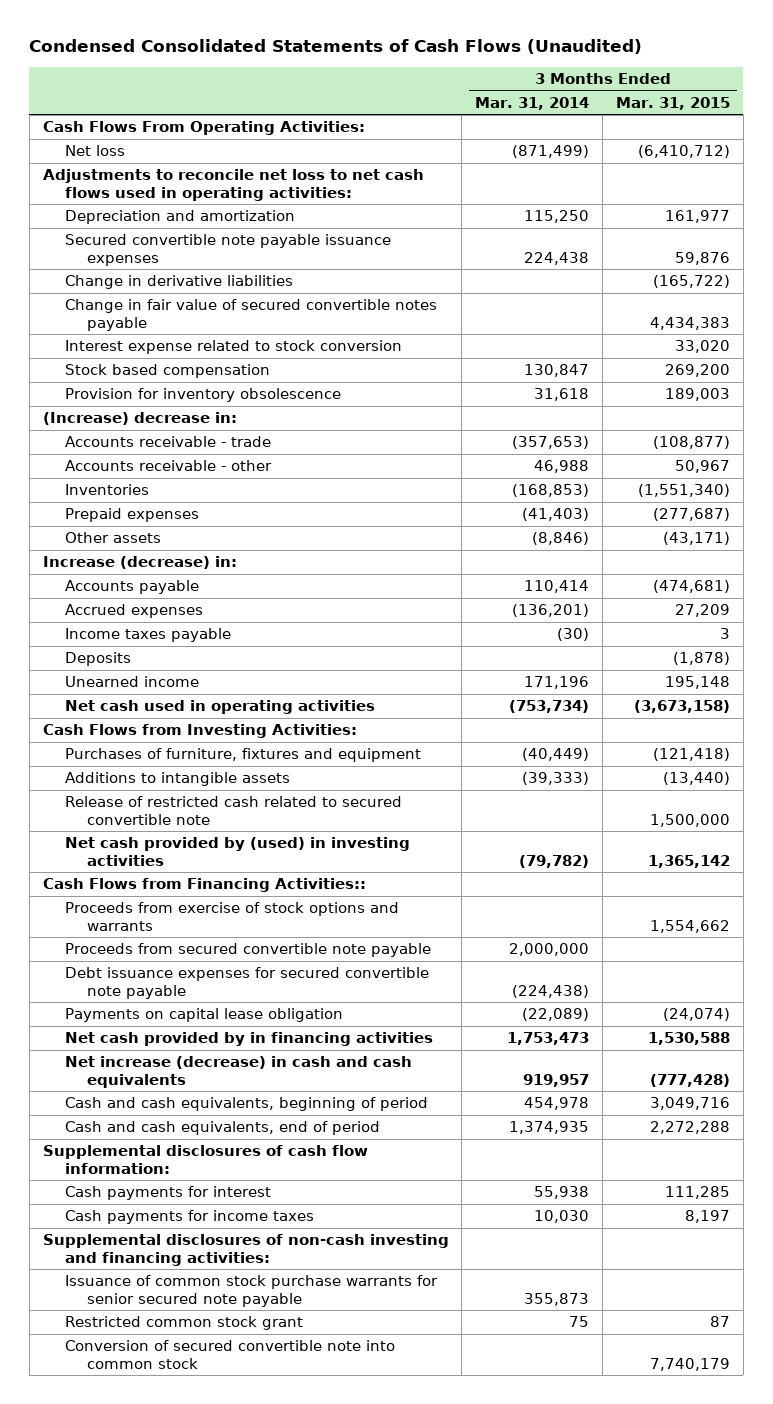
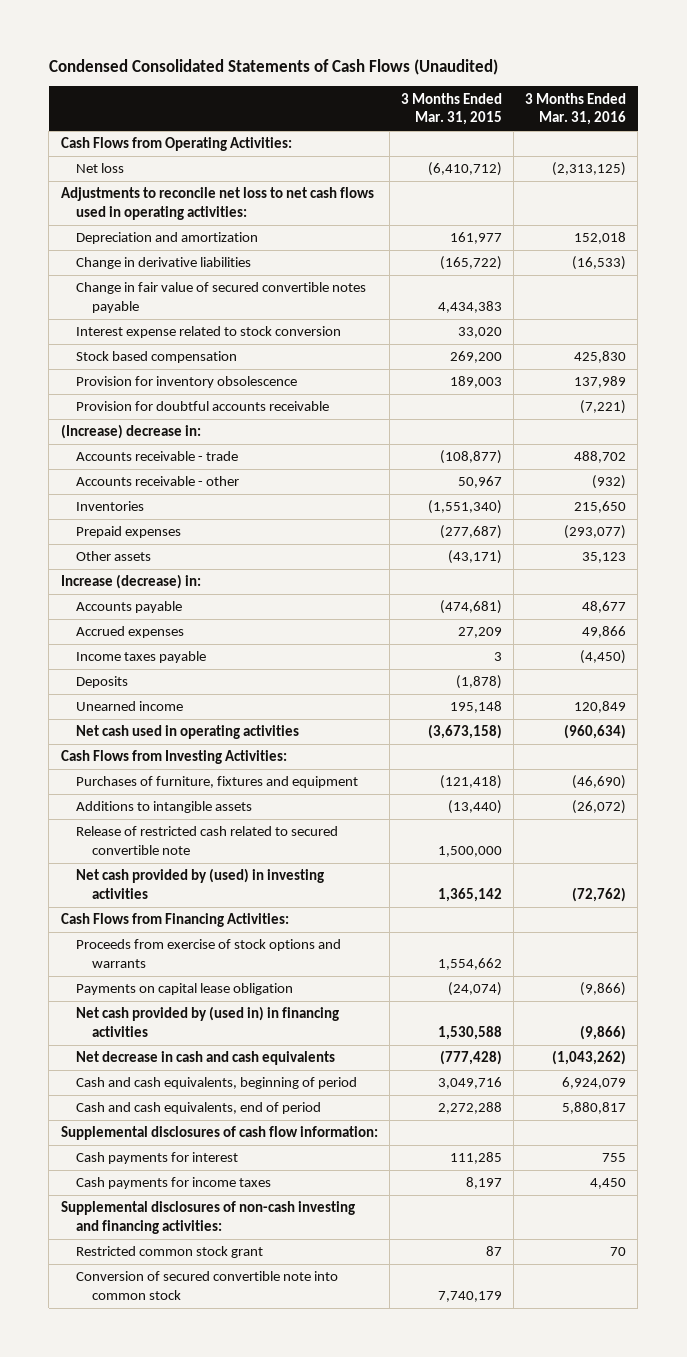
- | 3 Months Ended Mar. 31, 2014 | 3 Months Ended Mar. 31, 2015
+ | 3 Months Ended Mar. 31, 2015 | 3 Months Ended Mar. 31, 2016
- Cash Flows From Operating Activities:
+ Cash Flows from Operating Activities:
- Secured convertible note payable issuance expenses | 224,438 | 59,876
+ Provision for doubtful accounts receivable | | (7,221)
- Cash Flows from Financing Activities::
+ Cash Flows from Financing Activities:
- Proceeds from secured convertible note payable | 2,000,000 |
- Debt issuance expenses for secured convertible note payable | (224,438) |
- Net cash provided by in financing activities | 1,753,473 | 1,530,588
- Net increase (decrease) in cash and cash equivalents | 919,957 | (777,428)
+ Net cash provided by (used in) in financing activities | 1,530,588 | (9,866)
+ Net decrease in cash and cash equivalents | (777,428) | (1,043,262)
- Issuance of common stock purchase warrants for senior secured note payable | 355,873 |

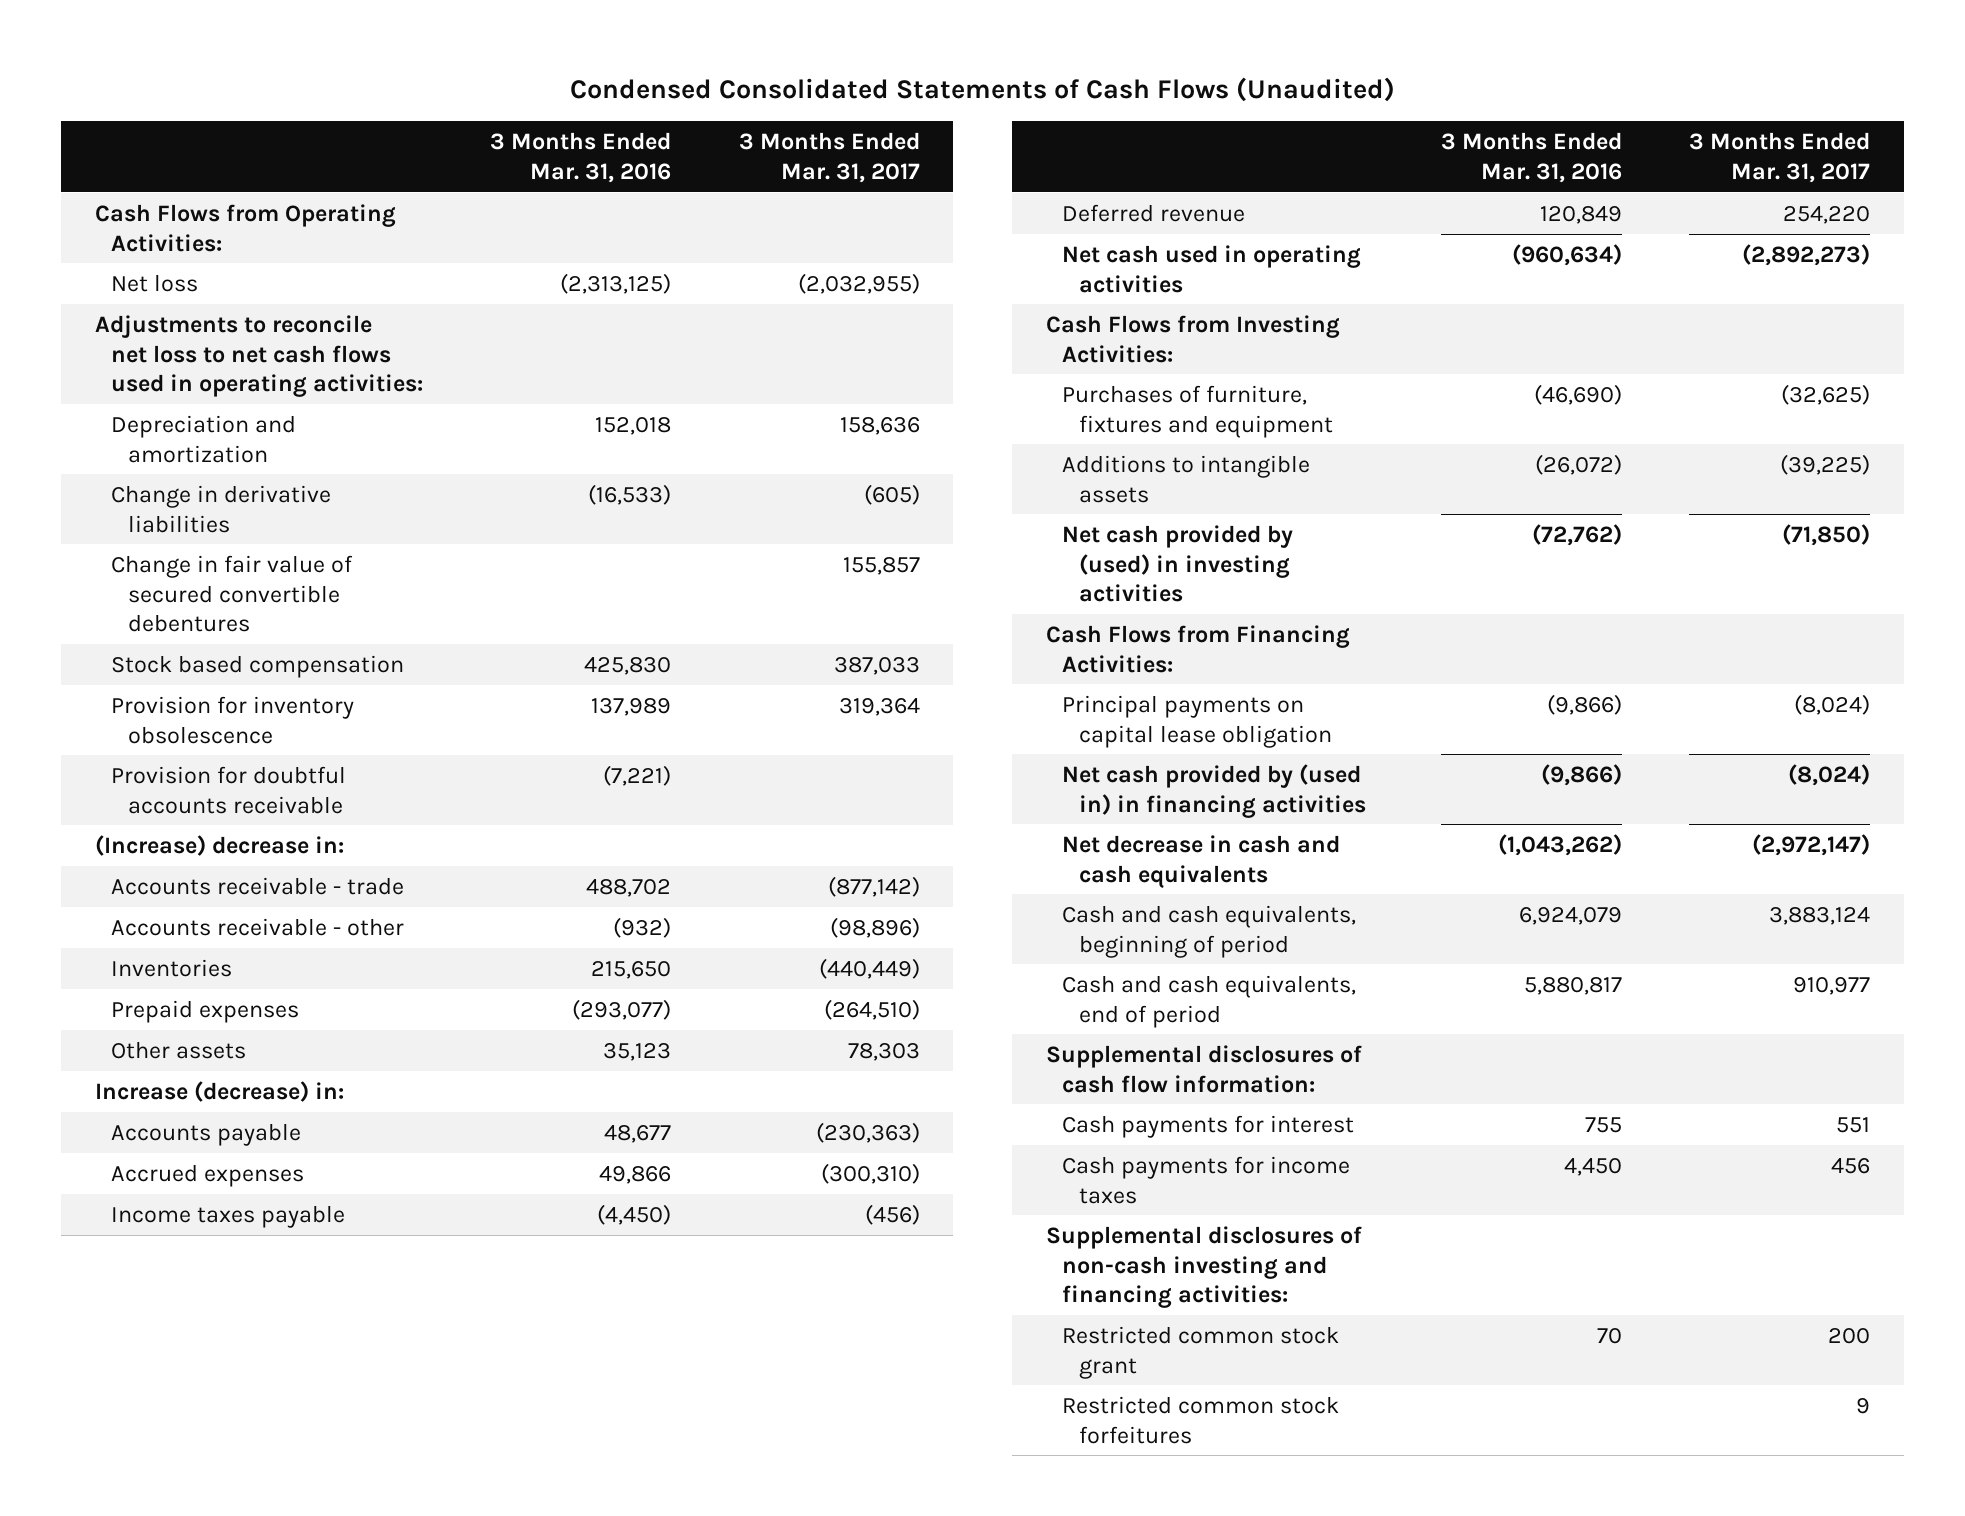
- | 3 Months Ended Mar. 31, 2015 | 3 Months Ended Mar. 31, 2016
+ | 3 Months Ended Mar. 31, 2016 | 3 Months Ended Mar. 31, 2017
- Change in fair value of secured convertible notes payable | 4,434,383 |
- Interest expense related to stock conversion | 33,020 |
+ Change in fair value of secured convertible debentures | | 155,857
- Deposits | (1,878) |
- Unearned income | 195,148 | 120,849
+ Deferred revenue | 120,849 | 254,220
- Release of restricted cash related to secured convertible note | 1,500,000 |
- Proceeds from exercise of stock options and warrants | 1,554,662 |
- Payments on capital lease obligation | (24,074) | (9,866)
+ Principal payments on capital lease obligation | (9,866) | (8,024)
- Conversion of secured convertible note into common stock | 7,740,179 |
+ Restricted common stock forfeitures | | 9

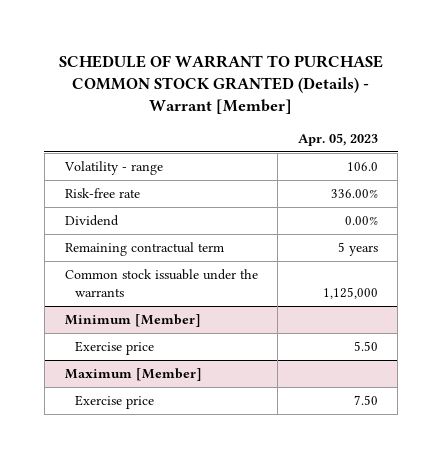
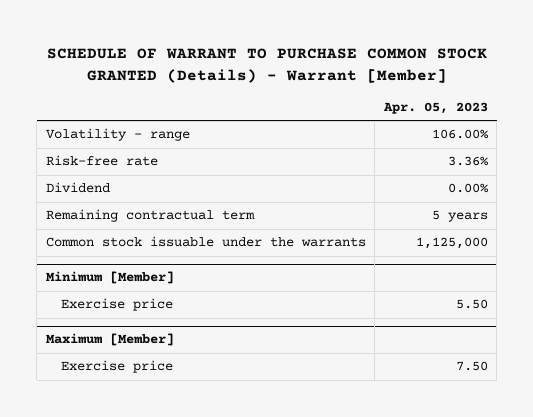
- Volatility - range | 106.0
- Risk-free rate | 336.00%
+ Volatility - range | 106.00%
+ Risk-free rate | 3.36%

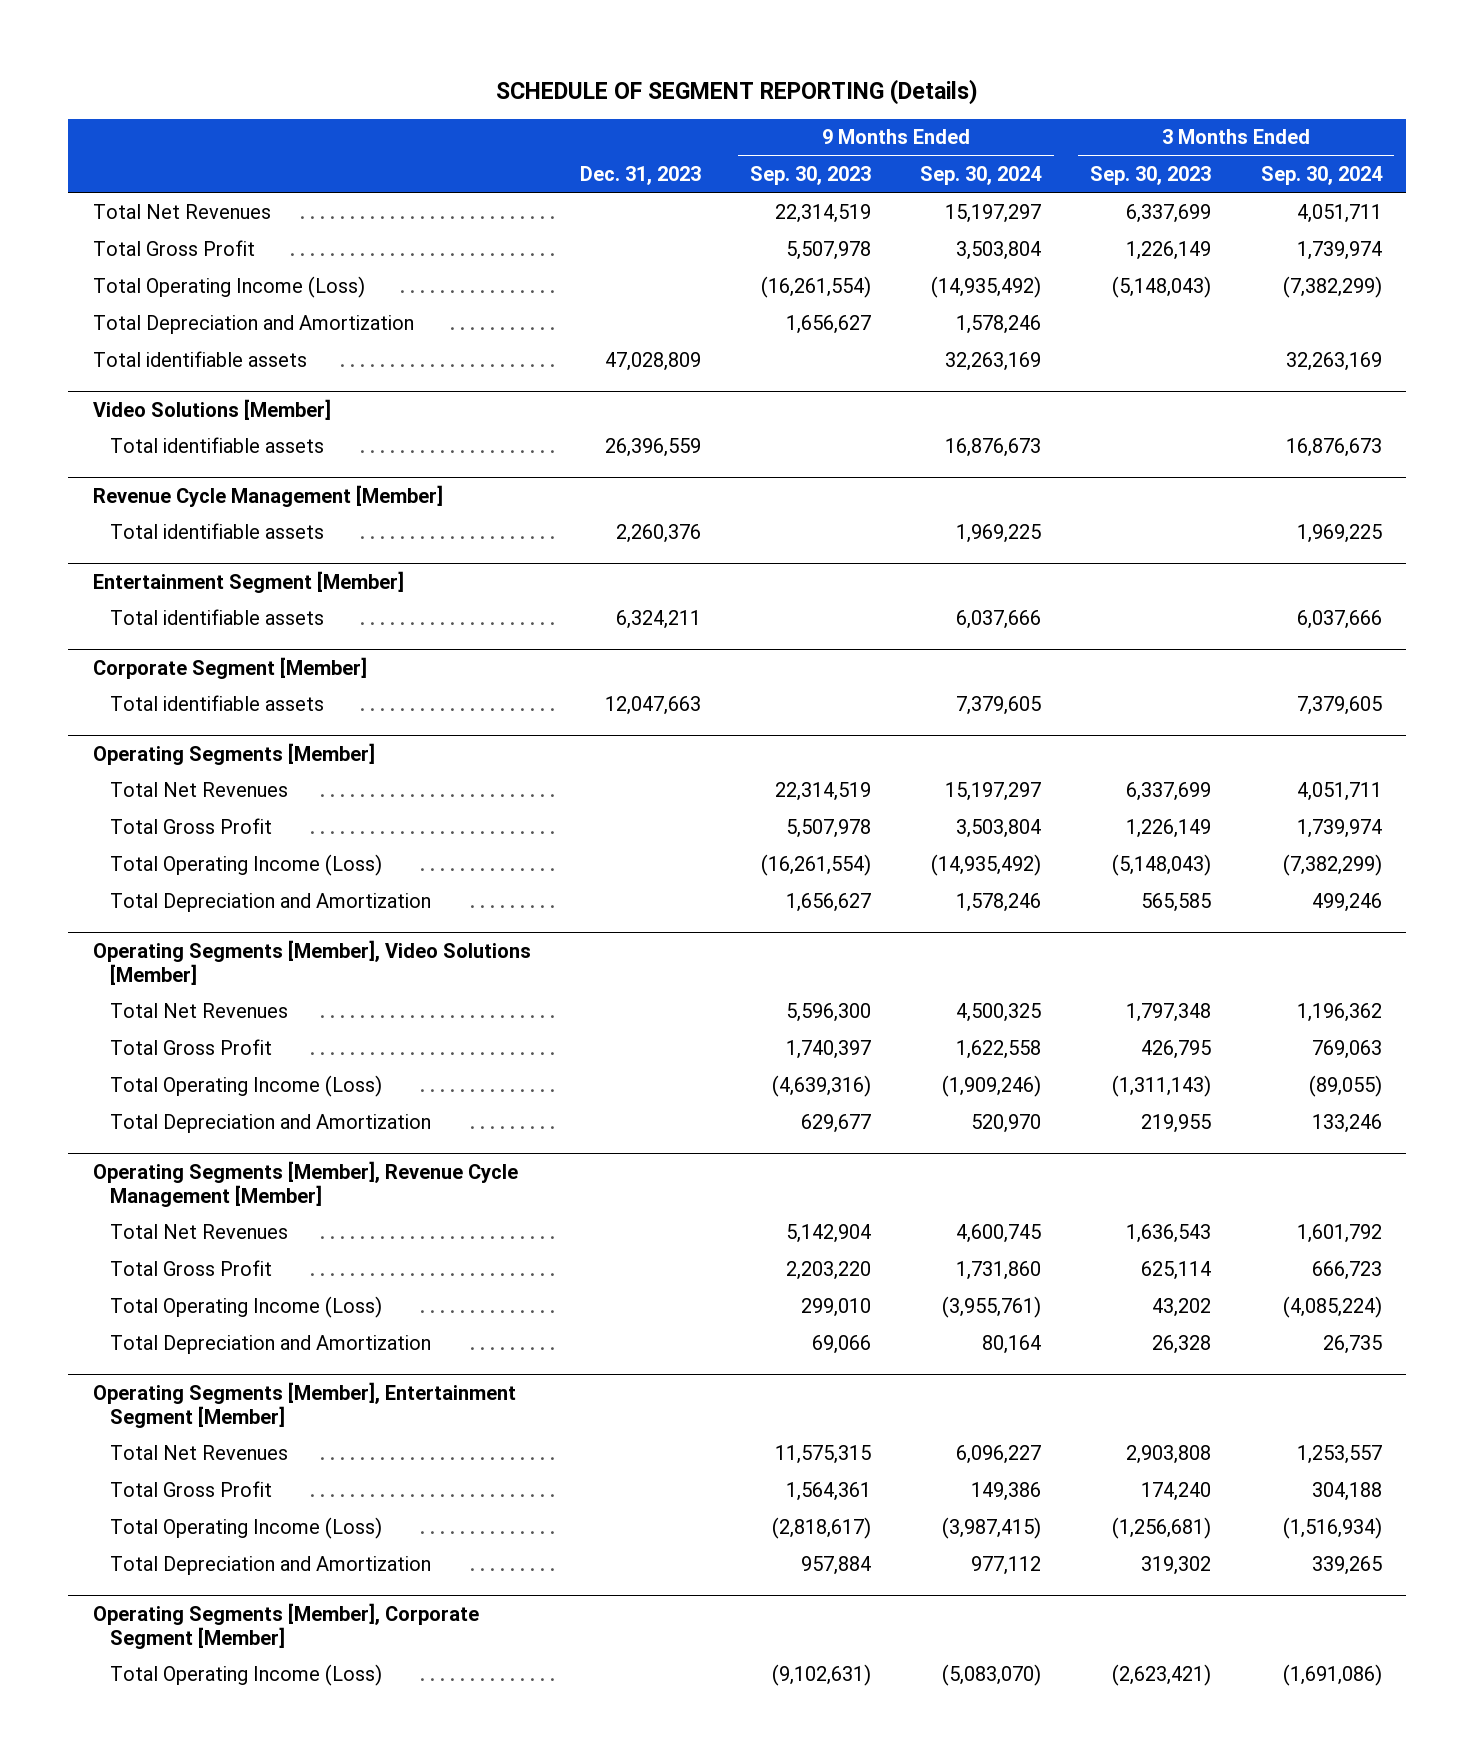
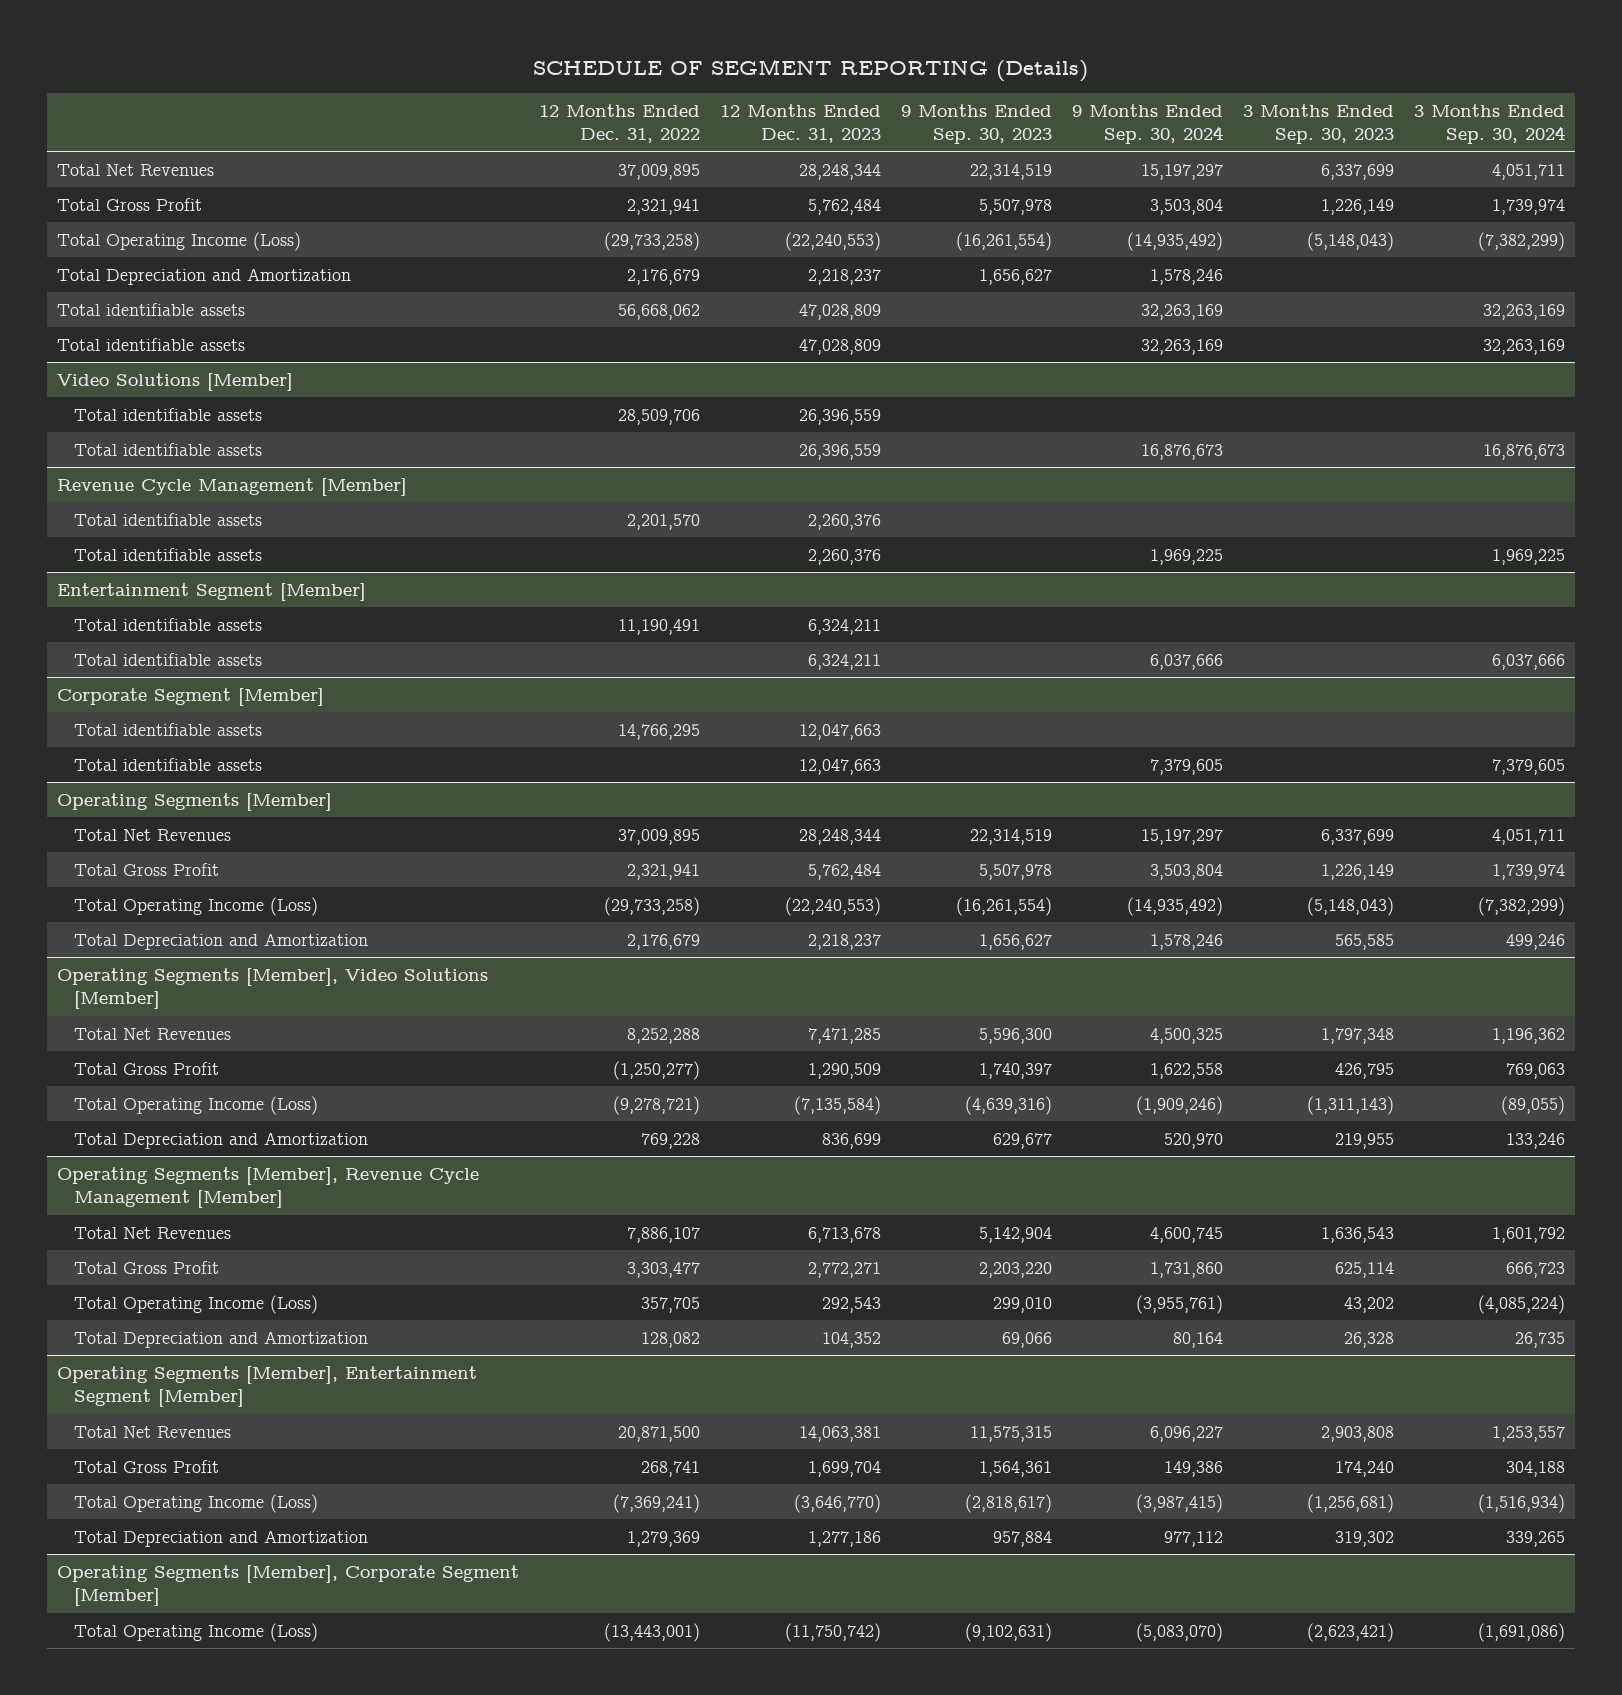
- | Dec. 31, 2023 | 9 Months Ended Sep. 30, 2023 | 9 Months Ended Sep. 30, 2024 | 3 Months Ended Sep. 30, 2023 | 3 Months Ended Sep. 30, 2024
+ | 12 Months Ended Dec. 31, 2022 | 12 Months Ended Dec. 31, 2023 | 9 Months Ended Sep. 30, 2023 | 9 Months Ended Sep. 30, 2024 | 3 Months Ended Sep. 30, 2023 | 3 Months Ended Sep. 30, 2024
+ Total identifiable assets | | 47,028,809 | | 32,263,169 | | 32,263,169
@ Video Solutions [Member]
+ Total identifiable assets | 28,509,706 | 26,396,559 | | | |
@ Revenue Cycle Management [Member]
+ Total identifiable assets | 2,201,570 | 2,260,376 | | | |
@ Entertainment Segment [Member]
+ Total identifiable assets | 11,190,491 | 6,324,211 | | | |
@ Corporate Segment [Member]
+ Total identifiable assets | 14,766,295 | 12,047,663 | | | |

